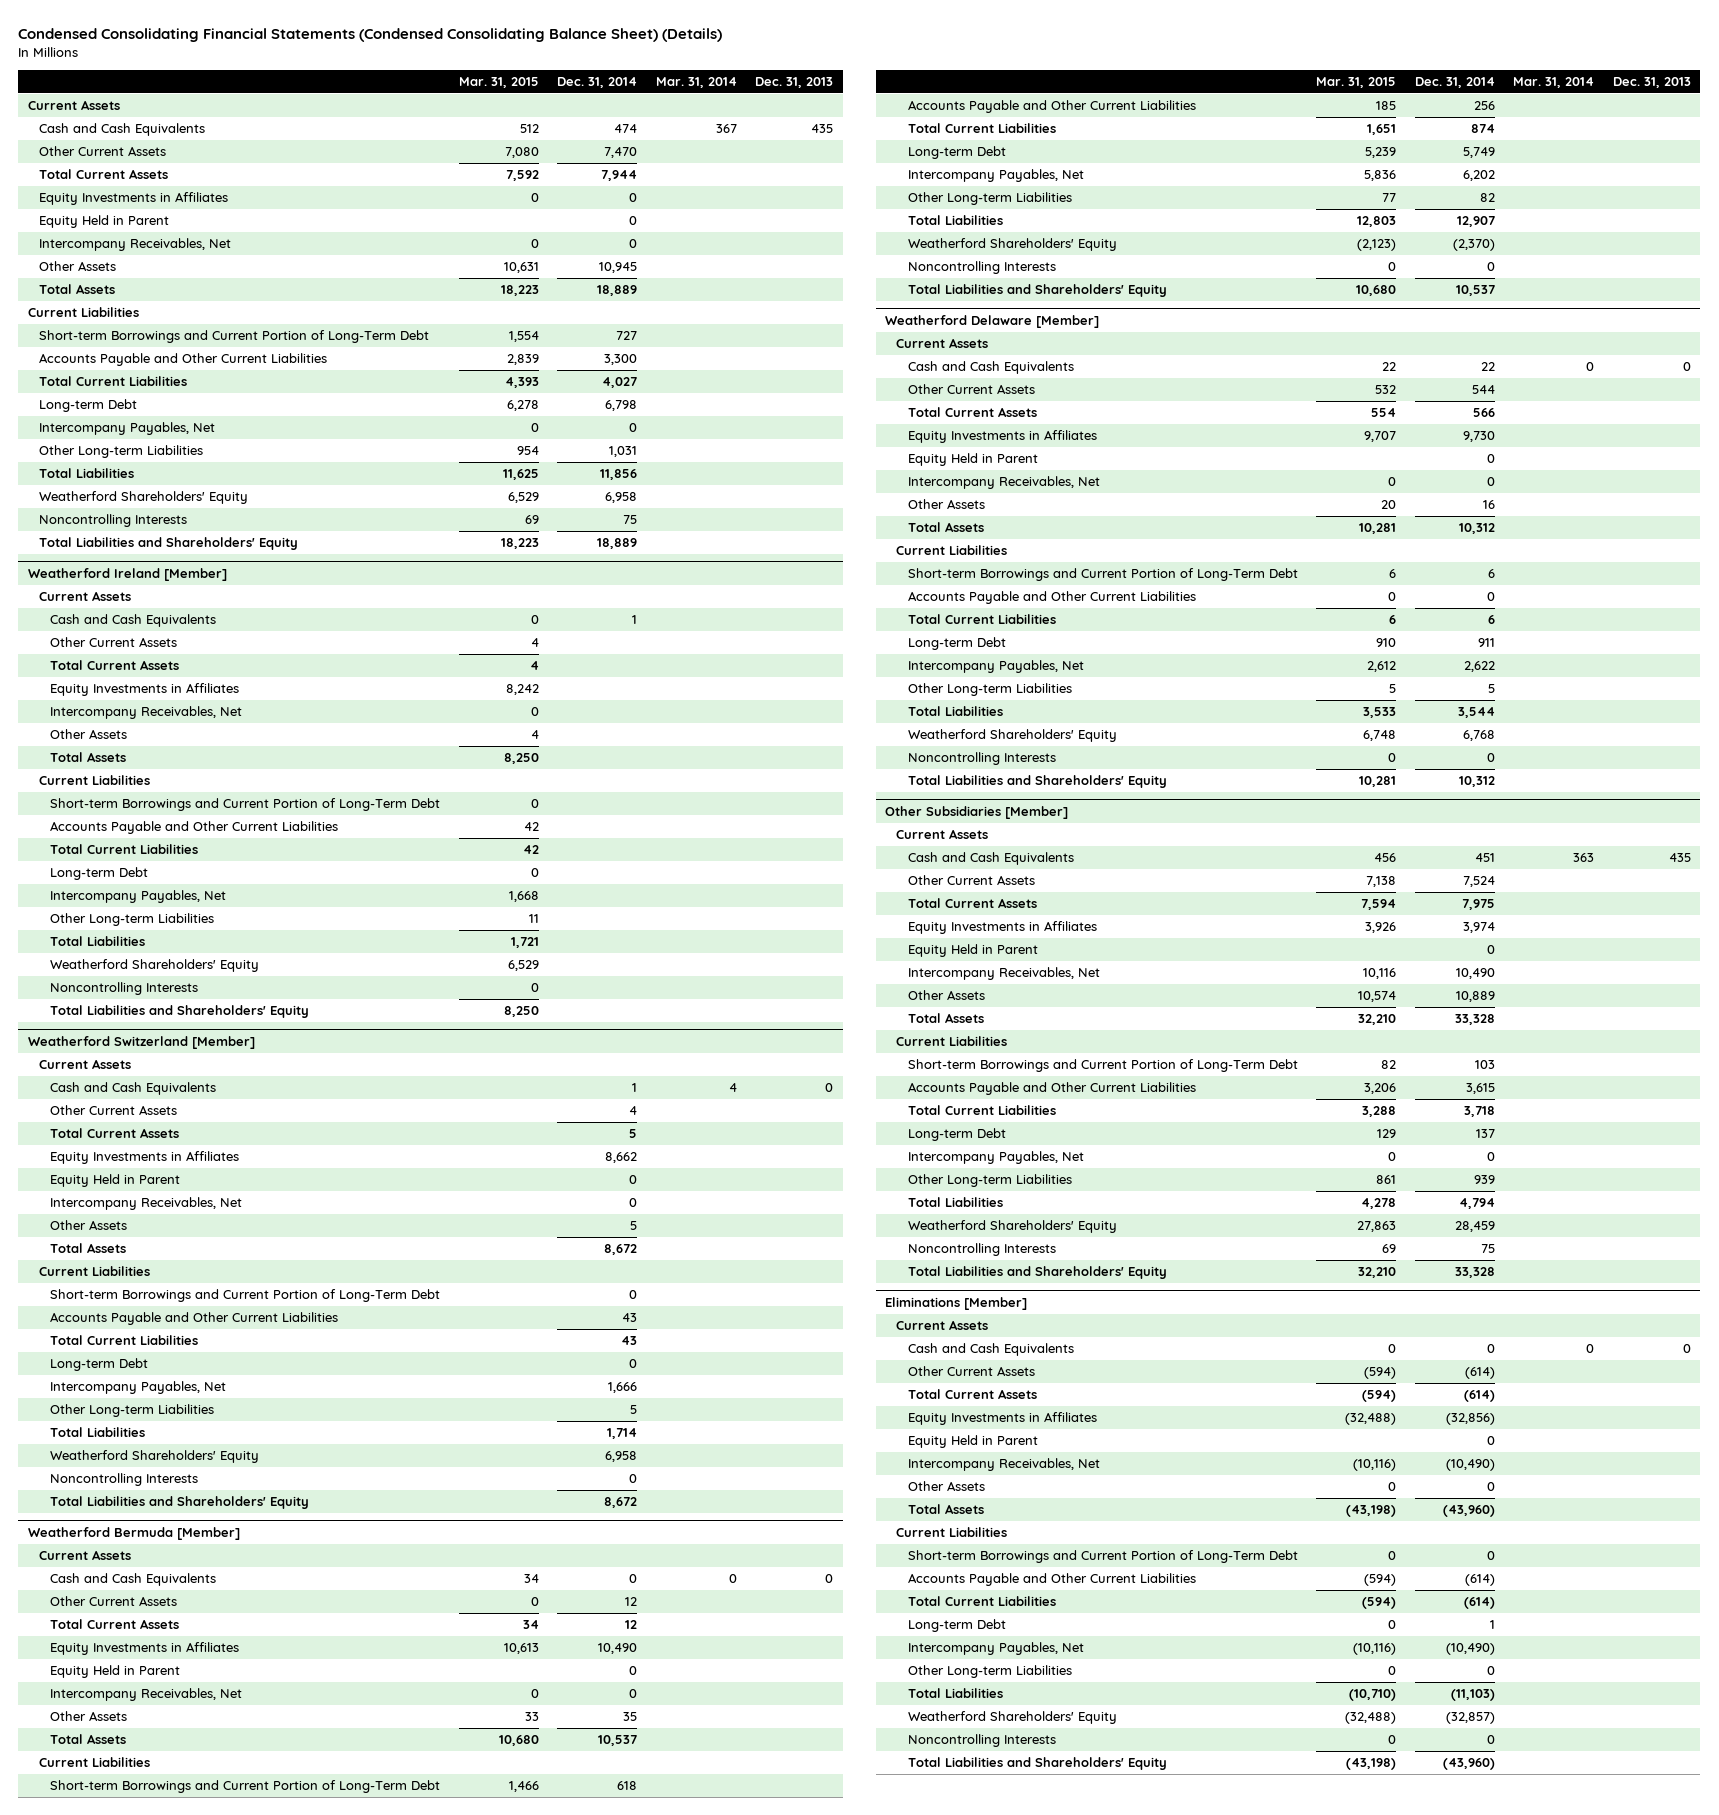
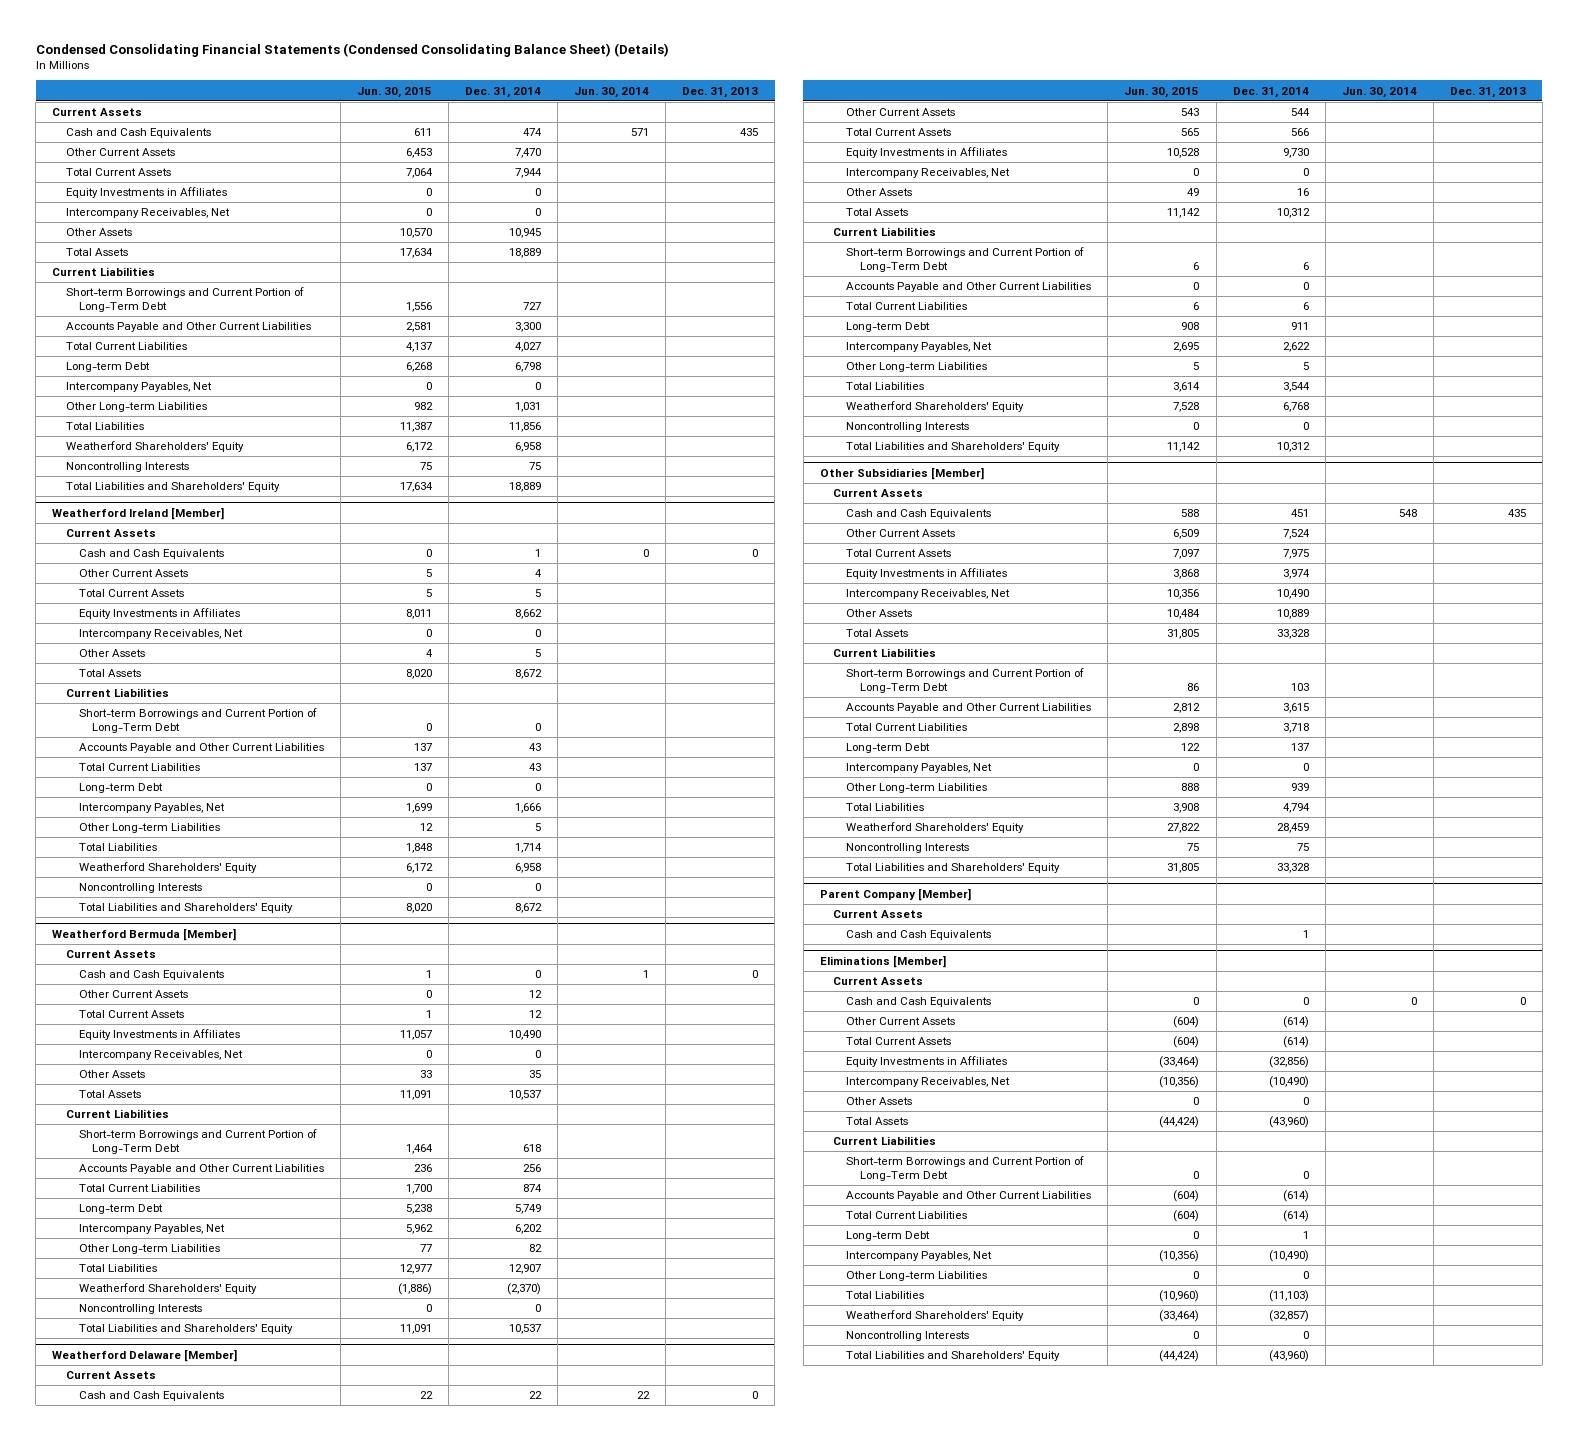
- | Mar. 31, 2015 | Dec. 31, 2014 | Mar. 31, 2014 | Dec. 31, 2013
+ | Jun. 30, 2015 | Dec. 31, 2014 | Jun. 30, 2014 | Dec. 31, 2013
- Equity Held in Parent | | 0 | |
@ Weatherford Ireland [Member]
- Cash and Cash Equivalents | 0 | 1 | |
- Other Current Assets | 4 | | |
- Total Current Assets | 4 | | |
- Equity Investments in Affiliates | 8,242 | | |
- Intercompany Receivables, Net | 0 | | |
- Other Assets | 4 | | |
- Total Assets | 8,250 | | |
- Current Liabilities
- Short-term Borrowings and Current Portion of Long-Term Debt | 0 | | |
- Accounts Payable and Other Current Liabilities | 42 | | |
- Total Current Liabilities | 42 | | |
- Long-term Debt | 0 | | |
- Intercompany Payables, Net | 1,668 | | |
- Other Long-term Liabilities | 11 | | |
- Total Liabilities | 1,721 | | |
- Weatherford Shareholders' Equity | 6,529 | | |
- Noncontrolling Interests | 0 | | |
- Total Liabilities and Shareholders' Equity | 8,250 | | |
- Weatherford Switzerland [Member]
- Current Assets
- Equity Held in Parent | | 0 | |
@ Weatherford Bermuda [Member]
- Equity Held in Parent | | 0 | |
@ Weatherford Delaware [Member]
- Equity Held in Parent | | 0 | |
@ Other Subsidiaries [Member]
- Equity Held in Parent | | 0 | |
+ Parent Company [Member]
+ Current Assets
+ Cash and Cash Equivalents | | 1 | |
@ Eliminations [Member]
- Equity Held in Parent | | 0 | |

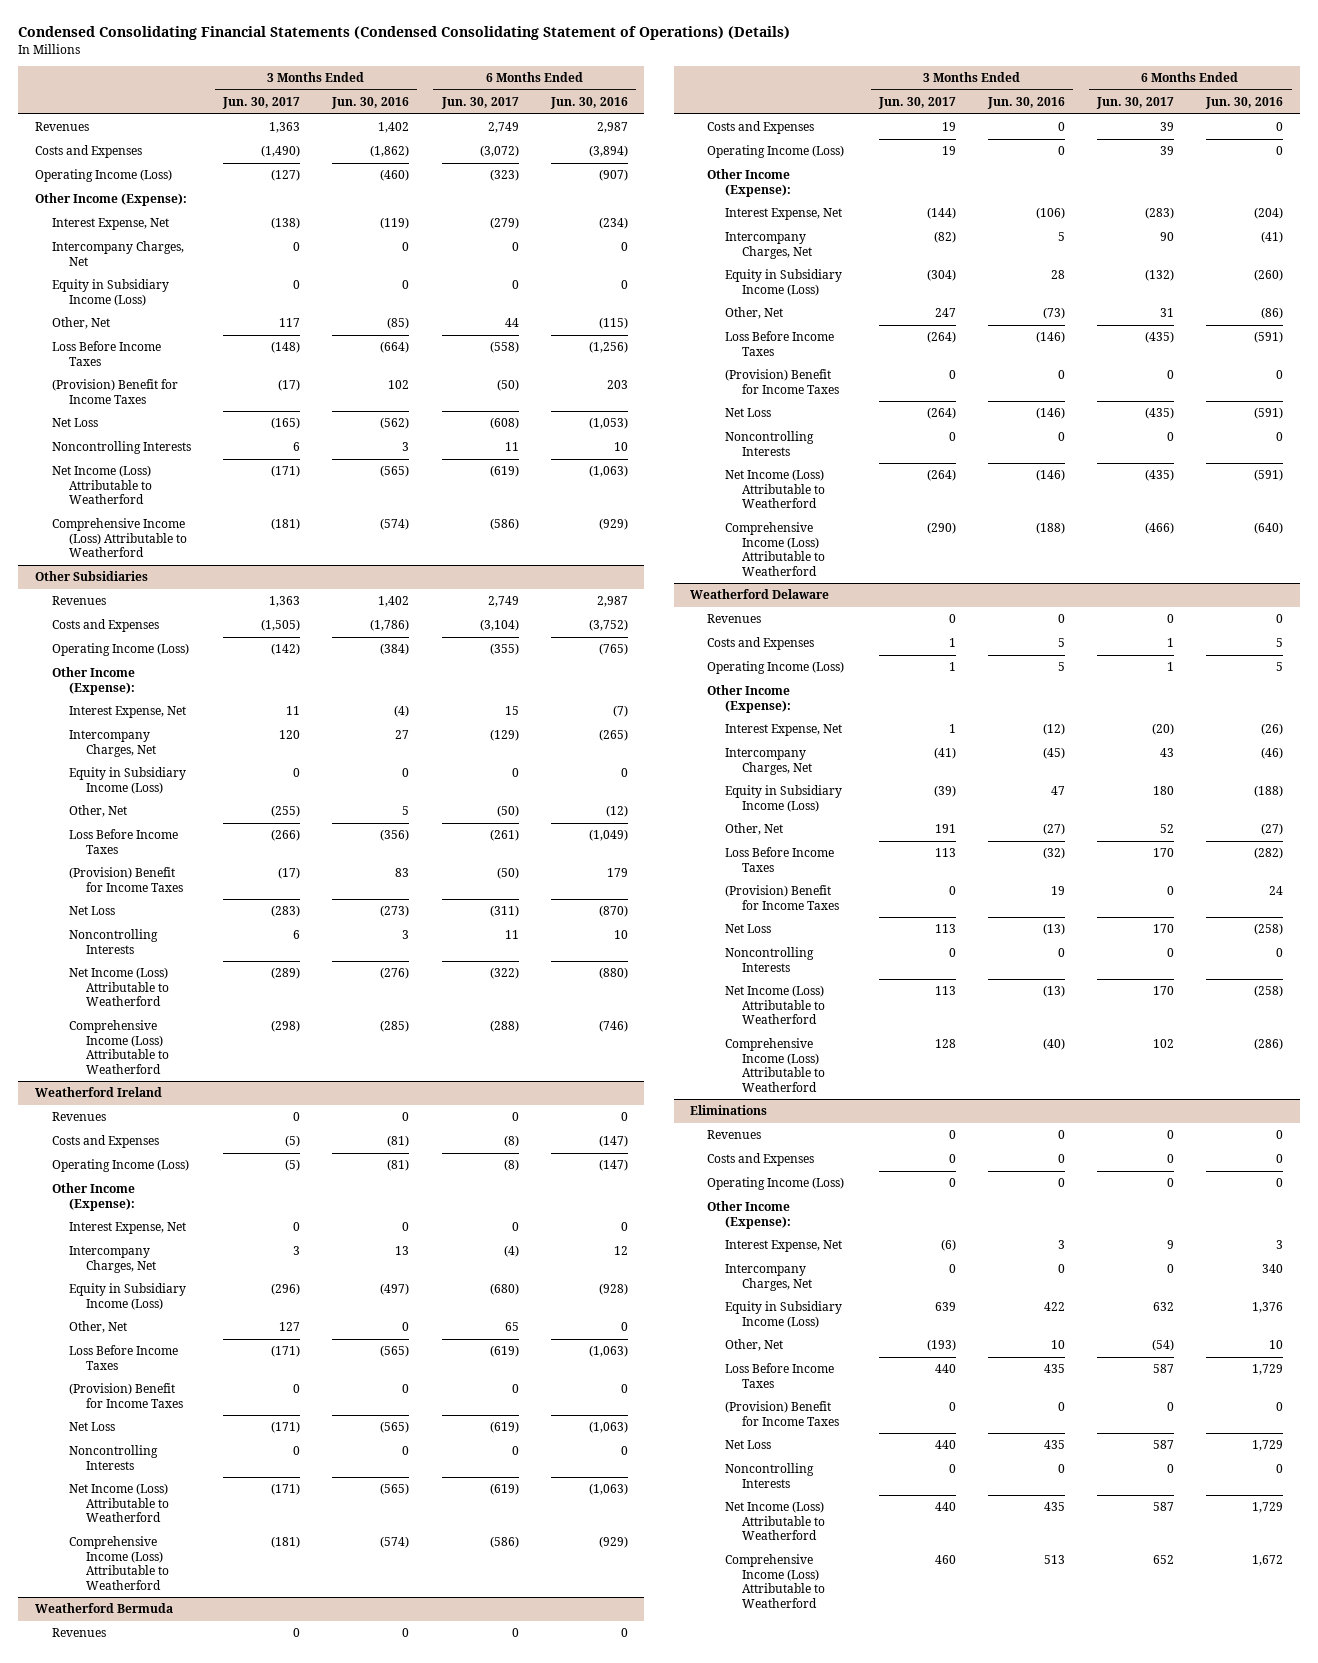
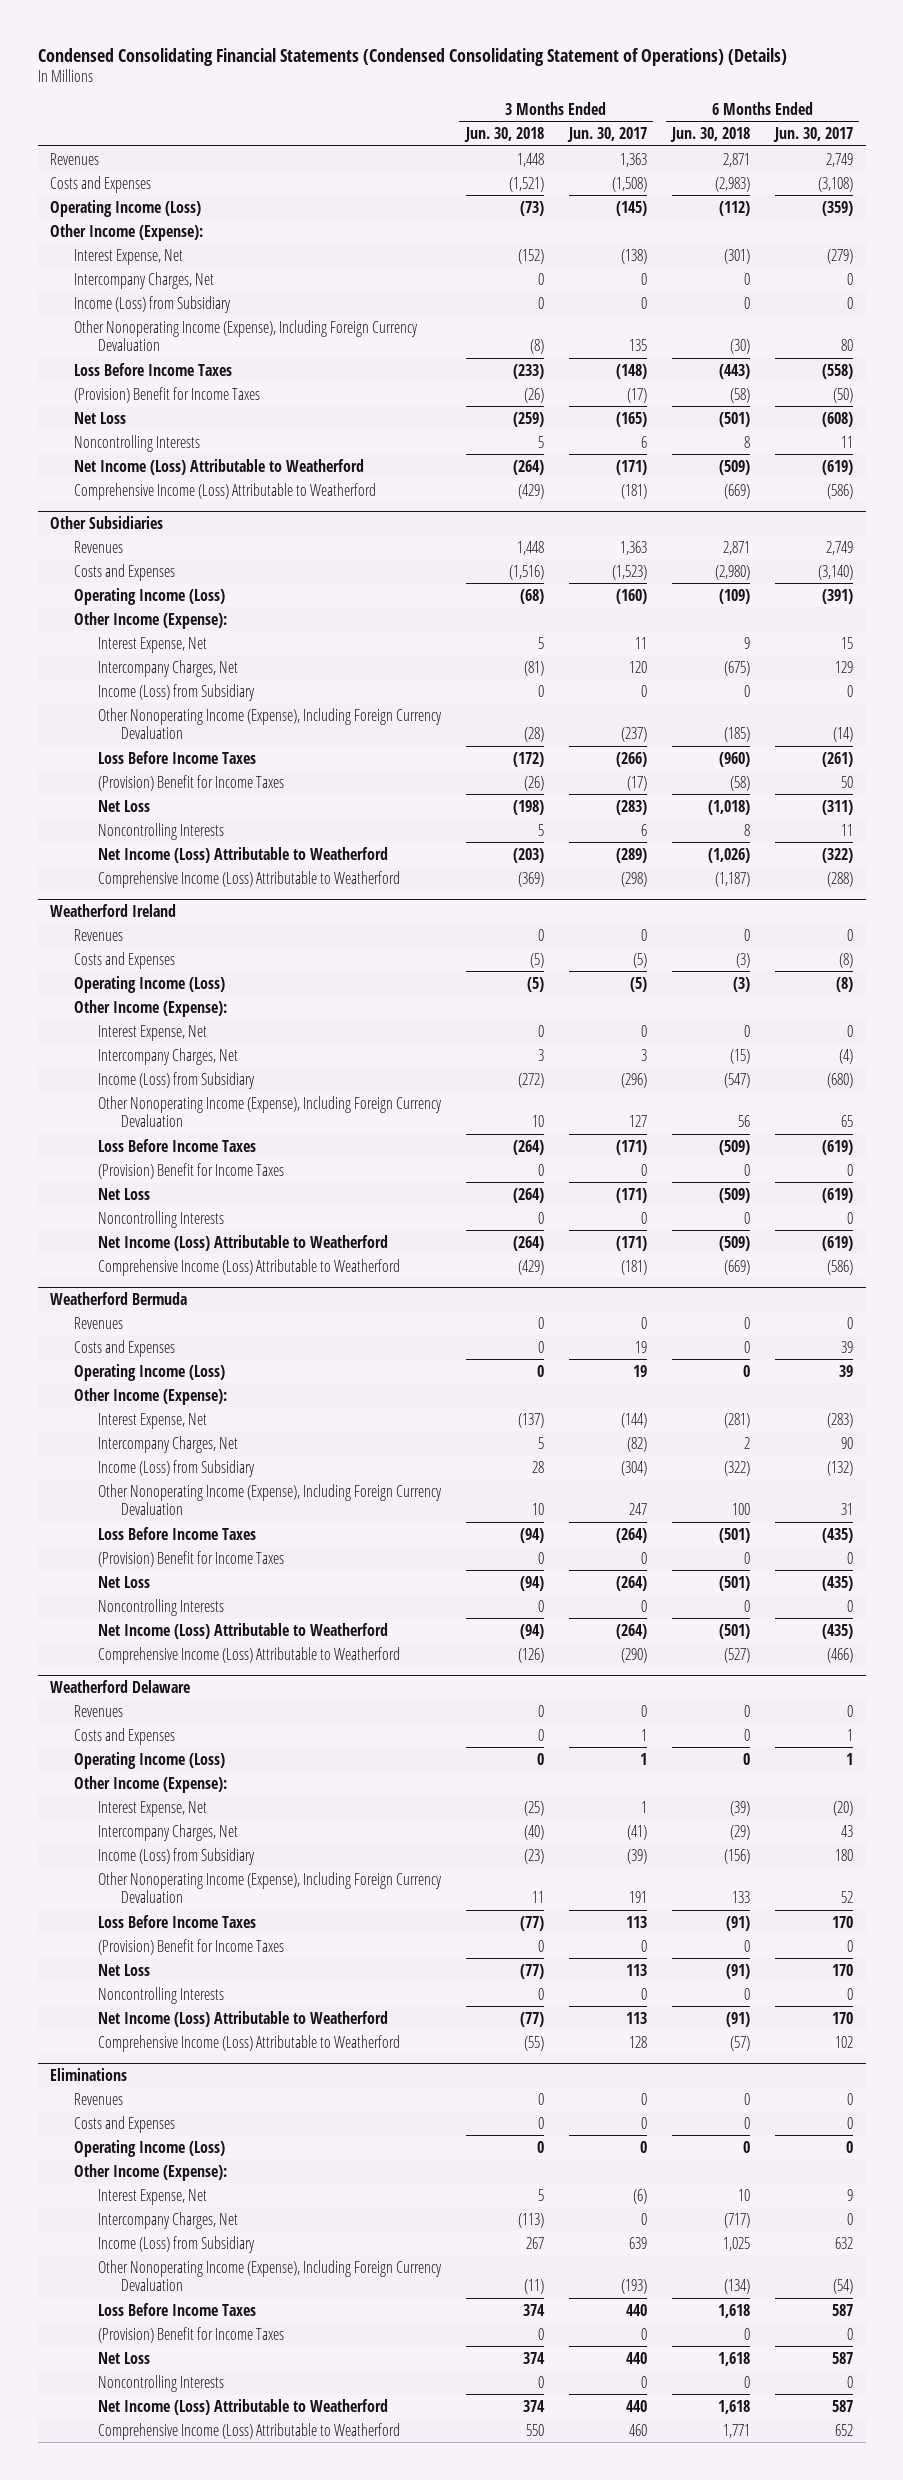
- | 3 Months Ended Jun. 30, 2017 | 3 Months Ended Jun. 30, 2016 | 6 Months Ended Jun. 30, 2017 | 6 Months Ended Jun. 30, 2016
+ | 3 Months Ended Jun. 30, 2018 | 3 Months Ended Jun. 30, 2017 | 6 Months Ended Jun. 30, 2018 | 6 Months Ended Jun. 30, 2017
- Costs and Expenses | (1,490) | (1,862) | (3,072) | (3,894)
- Operating Income (Loss) | (127) | (460) | (323) | (907)
+ Costs and Expenses | (1,521) | (1,508) | (2,983) | (3,108)
+ Operating Income (Loss) | (73) | (145) | (112) | (359)
- Equity in Subsidiary Income (Loss) | 0 | 0 | 0 | 0
- Other, Net | 117 | (85) | 44 | (115)
+ Income (Loss) from Subsidiary | 0 | 0 | 0 | 0
+ Other Nonoperating Income (Expense), Including Foreign Currency Devaluation | (8) | 135 | (30) | 80
@ Other Subsidiaries
- Costs and Expenses | (1,505) | (1,786) | (3,104) | (3,752)
- Operating Income (Loss) | (142) | (384) | (355) | (765)
+ Costs and Expenses | (1,516) | (1,523) | (2,980) | (3,140)
+ Operating Income (Loss) | (68) | (160) | (109) | (391)
- Intercompany Charges, Net | 120 | 27 | (129) | (265)
- Equity in Subsidiary Income (Loss) | 0 | 0 | 0 | 0
- Other, Net | (255) | 5 | (50) | (12)
+ Intercompany Charges, Net | (81) | 120 | (675) | 129
+ Income (Loss) from Subsidiary | 0 | 0 | 0 | 0
+ Other Nonoperating Income (Expense), Including Foreign Currency Devaluation | (28) | (237) | (185) | (14)
- (Provision) Benefit for Income Taxes | (17) | 83 | (50) | 179
+ (Provision) Benefit for Income Taxes | (26) | (17) | (58) | 50
@ Weatherford Ireland
- Equity in Subsidiary Income (Loss) | (296) | (497) | (680) | (928)
- Other, Net | 127 | 0 | 65 | 0
+ Income (Loss) from Subsidiary | (272) | (296) | (547) | (680)
+ Other Nonoperating Income (Expense), Including Foreign Currency Devaluation | 10 | 127 | 56 | 65
@ Weatherford Bermuda
- Equity in Subsidiary Income (Loss) | (304) | 28 | (132) | (260)
- Other, Net | 247 | (73) | 31 | (86)
+ Income (Loss) from Subsidiary | 28 | (304) | (322) | (132)
+ Other Nonoperating Income (Expense), Including Foreign Currency Devaluation | 10 | 247 | 100 | 31
@ Weatherford Delaware
- Equity in Subsidiary Income (Loss) | (39) | 47 | 180 | (188)
- Other, Net | 191 | (27) | 52 | (27)
+ Income (Loss) from Subsidiary | (23) | (39) | (156) | 180
+ Other Nonoperating Income (Expense), Including Foreign Currency Devaluation | 11 | 191 | 133 | 52
@ Eliminations
- Equity in Subsidiary Income (Loss) | 639 | 422 | 632 | 1,376
- Other, Net | (193) | 10 | (54) | 10
+ Income (Loss) from Subsidiary | 267 | 639 | 1,025 | 632
+ Other Nonoperating Income (Expense), Including Foreign Currency Devaluation | (11) | (193) | (134) | (54)

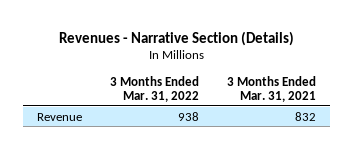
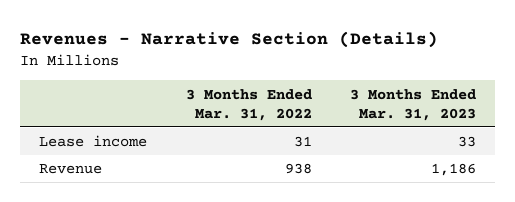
- | 3 Months Ended Mar. 31, 2022 | 3 Months Ended Mar. 31, 2021
+ | 3 Months Ended Mar. 31, 2022 | 3 Months Ended Mar. 31, 2023
+ Lease income | 31 | 33

